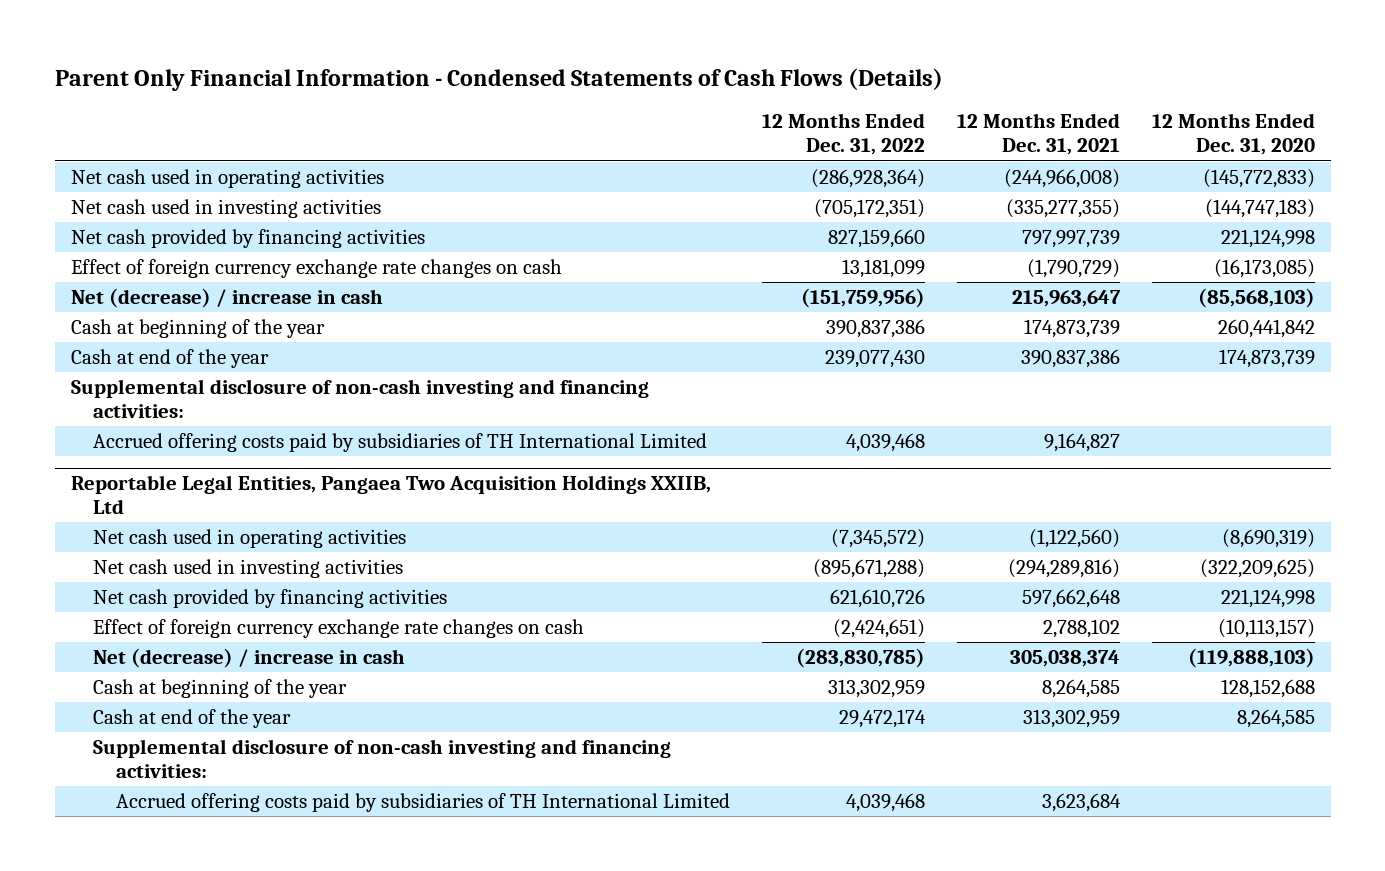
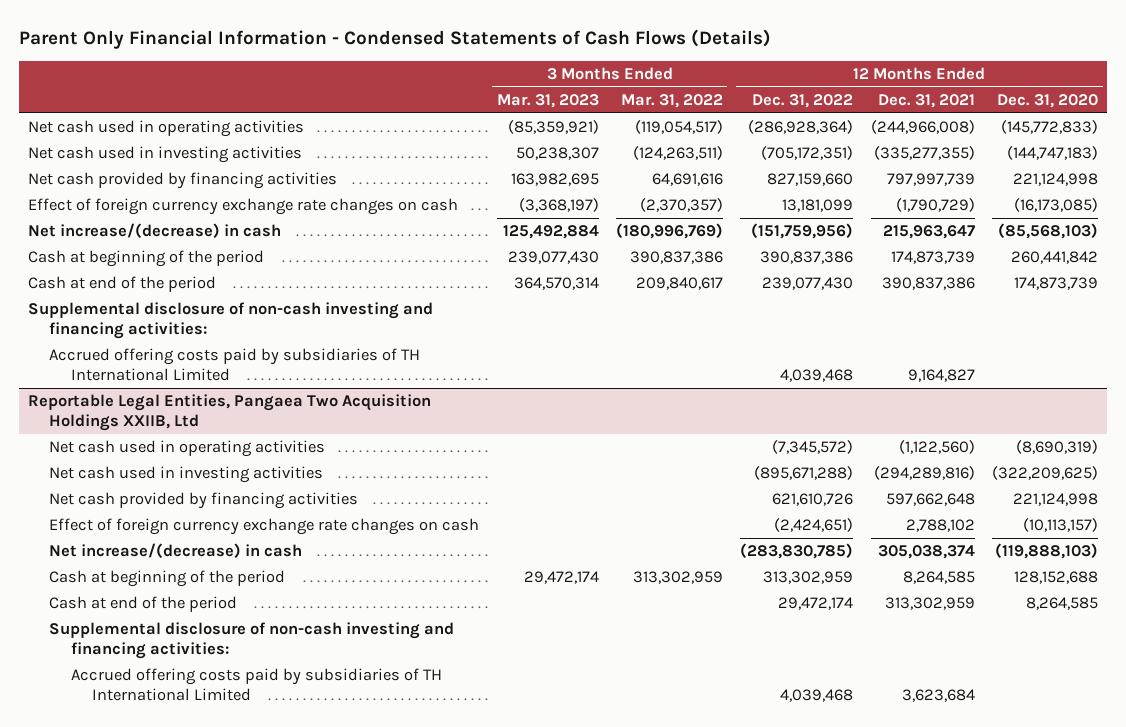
- | 12 Months Ended Dec. 31, 2022 | 12 Months Ended Dec. 31, 2021 | 12 Months Ended Dec. 31, 2020
+ | 3 Months Ended Mar. 31, 2023 | 3 Months Ended Mar. 31, 2022 | 12 Months Ended Dec. 31, 2022 | 12 Months Ended Dec. 31, 2021 | 12 Months Ended Dec. 31, 2020
- Net (decrease) / increase in cash | (151,759,956) | 215,963,647 | (85,568,103)
- Cash at beginning of the year | 390,837,386 | 174,873,739 | 260,441,842
- Cash at end of the year | 239,077,430 | 390,837,386 | 174,873,739
+ Net increase/(decrease) in cash | 125,492,884 | (180,996,769) | (151,759,956) | 215,963,647 | (85,568,103)
+ Cash at beginning of the period | 239,077,430 | 390,837,386 | 390,837,386 | 174,873,739 | 260,441,842
+ Cash at end of the period | 364,570,314 | 209,840,617 | 239,077,430 | 390,837,386 | 174,873,739
@ Reportable Legal Entities, Pangaea Two Acquisition Holdings XXIIB, Ltd
- Net (decrease) / increase in cash | (283,830,785) | 305,038,374 | (119,888,103)
- Cash at beginning of the year | 313,302,959 | 8,264,585 | 128,152,688
- Cash at end of the year | 29,472,174 | 313,302,959 | 8,264,585
+ Net increase/(decrease) in cash | | | (283,830,785) | 305,038,374 | (119,888,103)
+ Cash at beginning of the period | 29,472,174 | 313,302,959 | 313,302,959 | 8,264,585 | 128,152,688
+ Cash at end of the period | | | 29,472,174 | 313,302,959 | 8,264,585

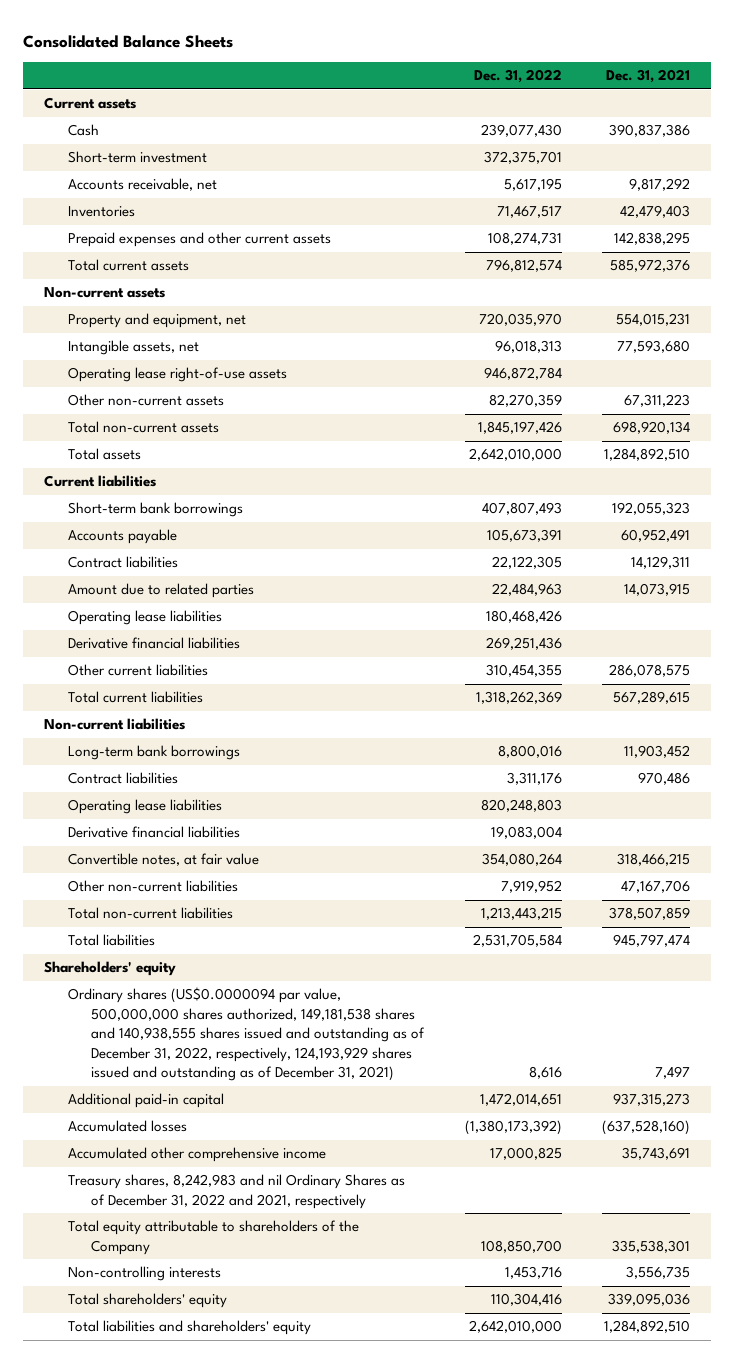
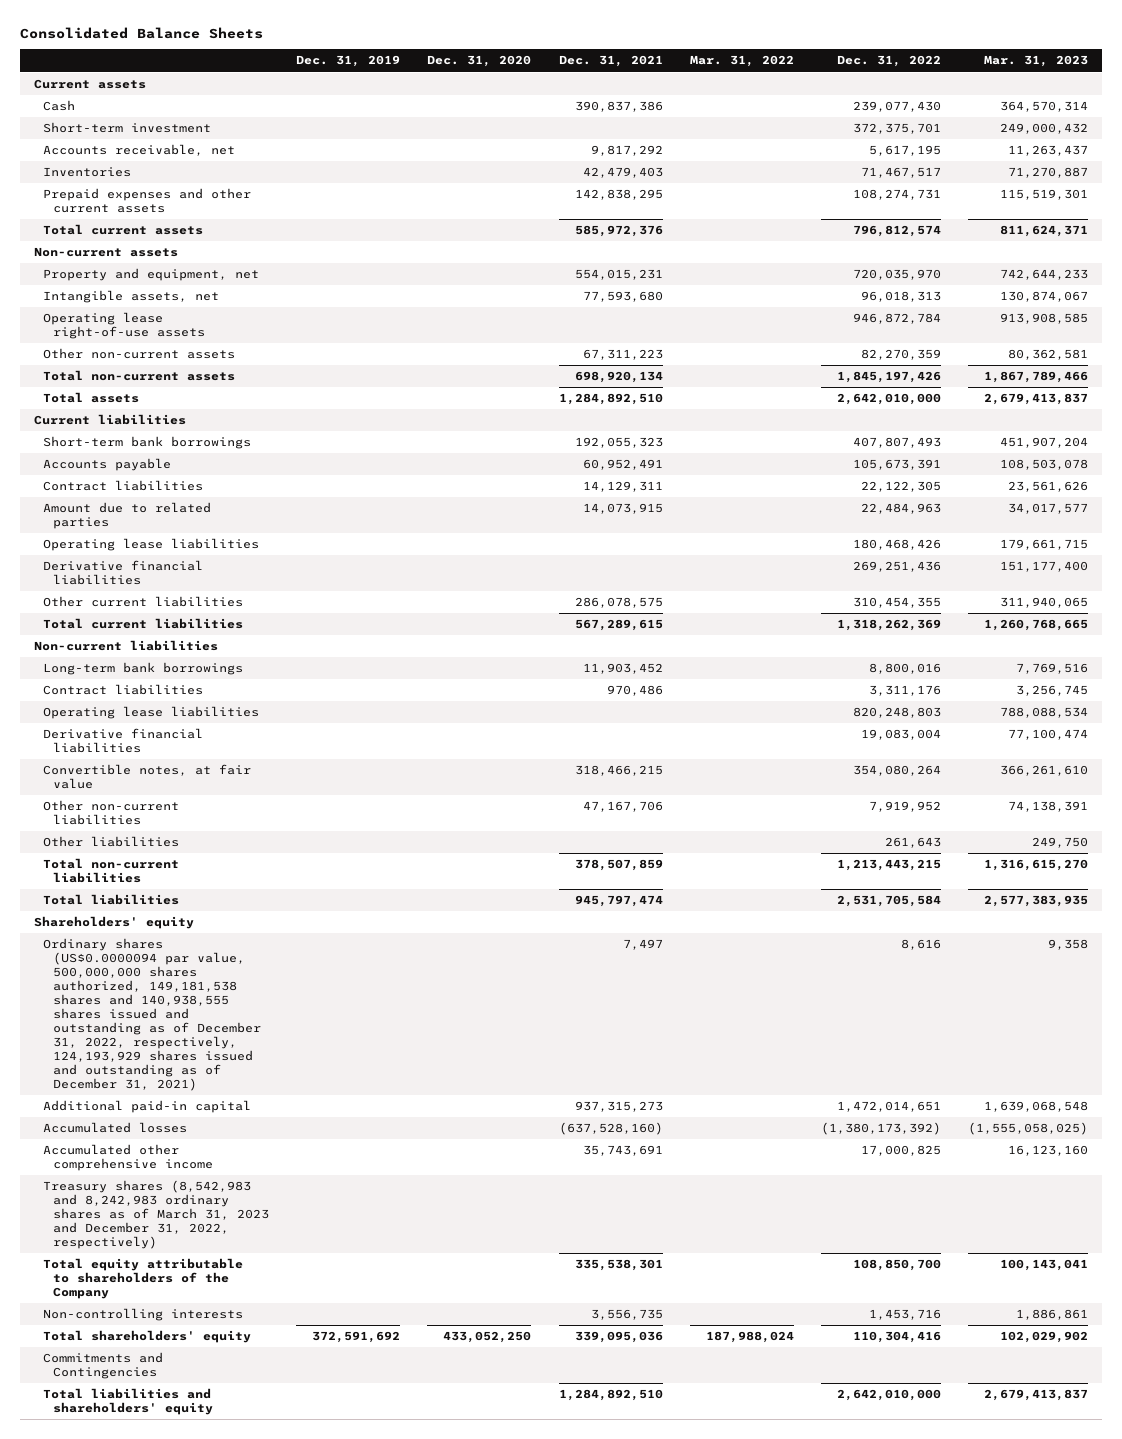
- | Dec. 31, 2022 | Dec. 31, 2021
+ | Dec. 31, 2019 | Dec. 31, 2020 | Dec. 31, 2021 | Mar. 31, 2022 | Dec. 31, 2022 | Mar. 31, 2023
+ Other liabilities | | | | | 261,643 | 249,750
- Treasury shares, 8,242,983 and nil Ordinary Shares as of December 31, 2022 and 2021, respectively
+ Treasury shares (8,542,983 and 8,242,983 ordinary shares as of March 31, 2023 and December 31, 2022, respectively)
+ Commitments and Contingencies

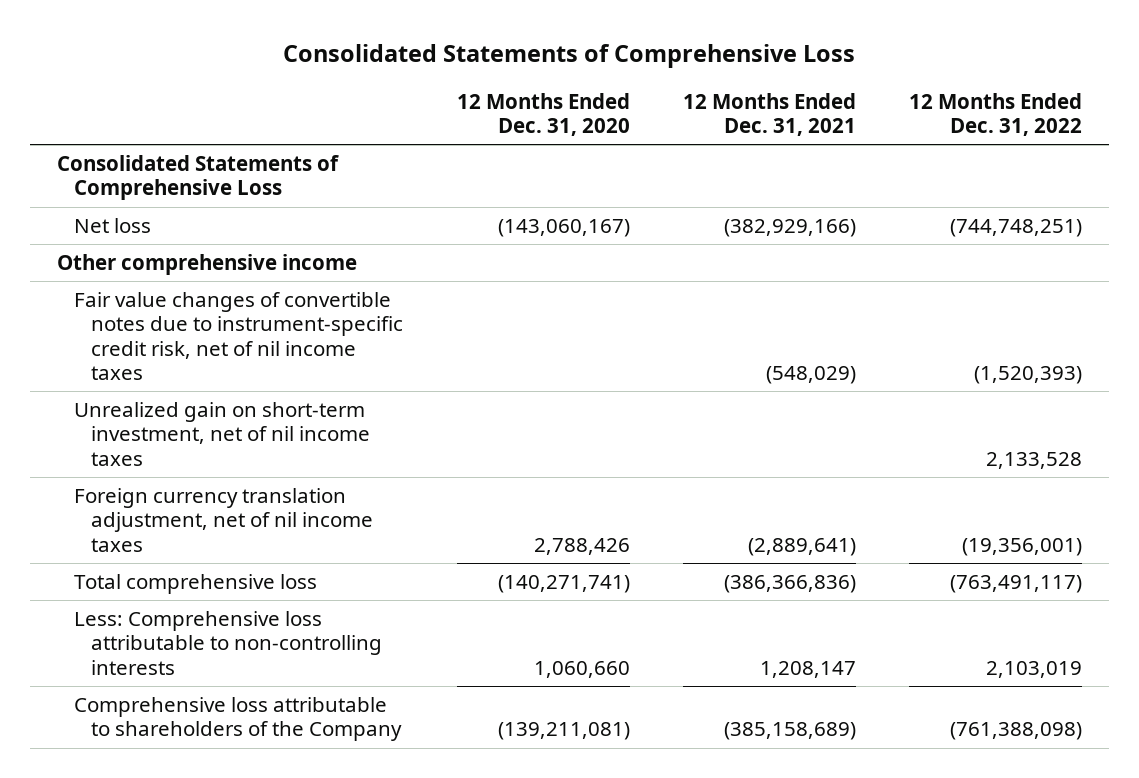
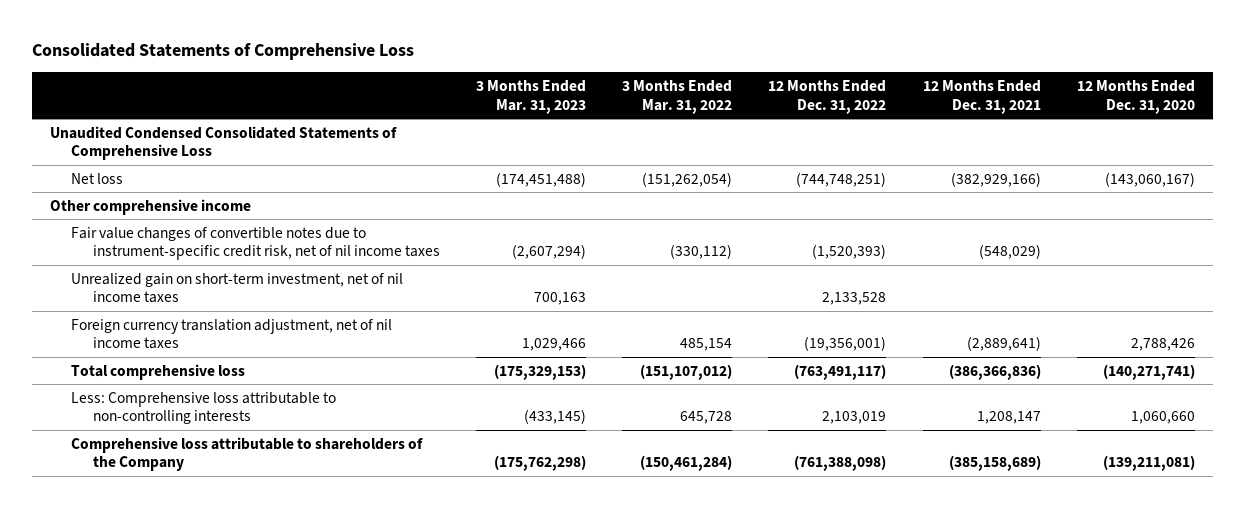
- | 12 Months Ended Dec. 31, 2020 | 12 Months Ended Dec. 31, 2021 | 12 Months Ended Dec. 31, 2022
+ | 3 Months Ended Mar. 31, 2023 | 3 Months Ended Mar. 31, 2022 | 12 Months Ended Dec. 31, 2022 | 12 Months Ended Dec. 31, 2021 | 12 Months Ended Dec. 31, 2020
- Consolidated Statements of Comprehensive Loss
+ Unaudited Condensed Consolidated Statements of Comprehensive Loss

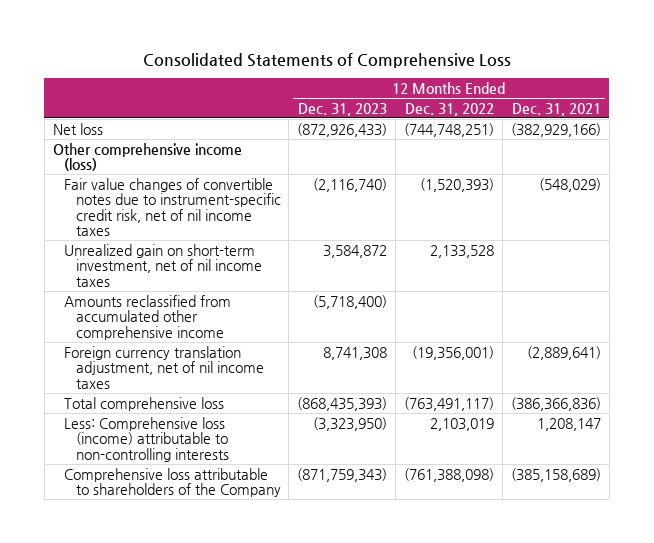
- | 3 Months Ended Mar. 31, 2023 | 3 Months Ended Mar. 31, 2022 | 12 Months Ended Dec. 31, 2022 | 12 Months Ended Dec. 31, 2021 | 12 Months Ended Dec. 31, 2020
+ | 12 Months Ended Dec. 31, 2023 | 12 Months Ended Dec. 31, 2022 | 12 Months Ended Dec. 31, 2021
- Unaudited Condensed Consolidated Statements of Comprehensive Loss
- Other comprehensive income
+ Other comprehensive income (loss)
+ Amounts reclassified from accumulated other comprehensive income | (5,718,400) | |
- Less: Comprehensive loss attributable to non-controlling interests | (433,145) | 645,728 | 2,103,019 | 1,208,147 | 1,060,660
+ Less: Comprehensive loss (income) attributable to non-controlling interests | (3,323,950) | 2,103,019 | 1,208,147

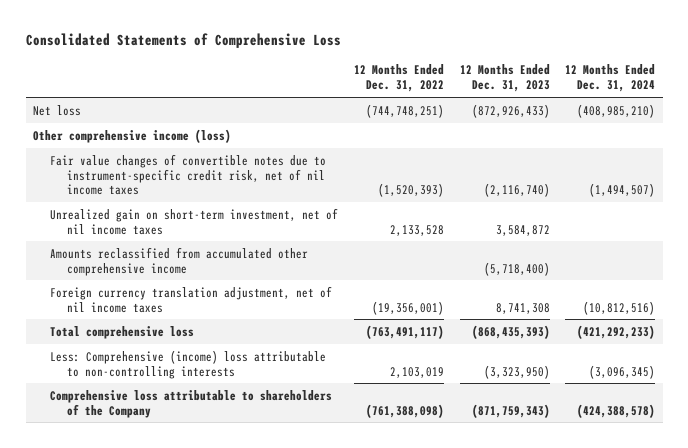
- | 12 Months Ended Dec. 31, 2023 | 12 Months Ended Dec. 31, 2022 | 12 Months Ended Dec. 31, 2021
+ | 12 Months Ended Dec. 31, 2022 | 12 Months Ended Dec. 31, 2023 | 12 Months Ended Dec. 31, 2024
- Less: Comprehensive loss (income) attributable to non-controlling interests | (3,323,950) | 2,103,019 | 1,208,147
+ Less: Comprehensive (income) loss attributable to non-controlling interests | 2,103,019 | (3,323,950) | (3,096,345)

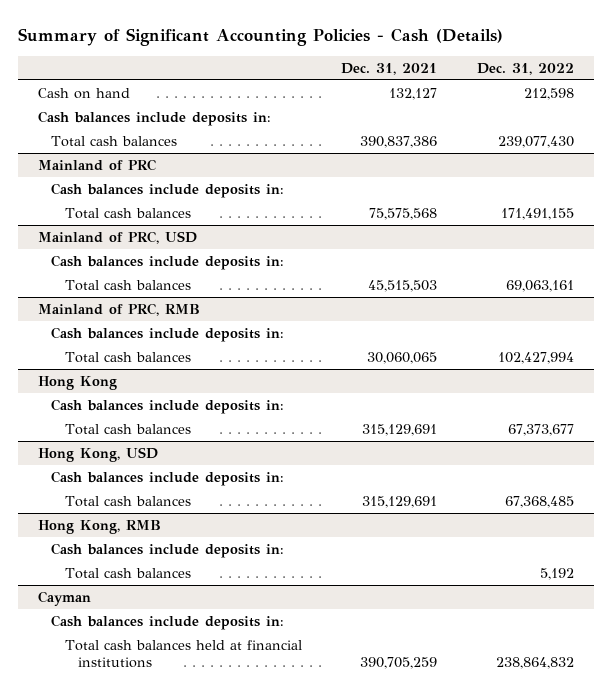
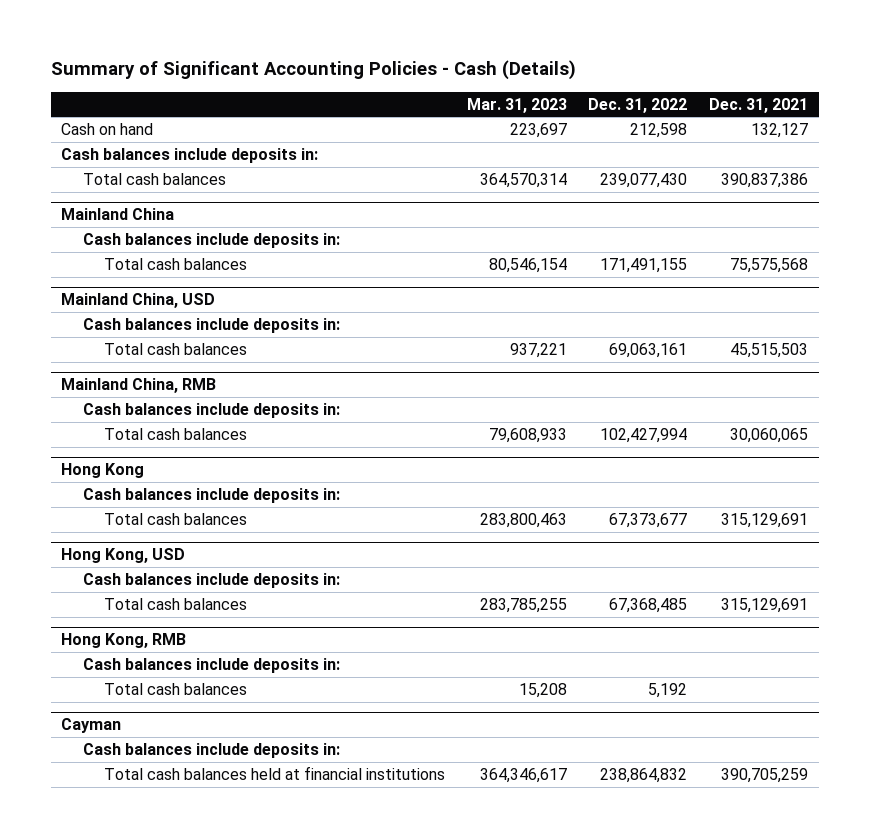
- | Dec. 31, 2021 | Dec. 31, 2022
+ | Mar. 31, 2023 | Dec. 31, 2022 | Dec. 31, 2021
- Mainland of PRC
+ Mainland China
- Mainland of PRC, USD
+ Mainland China, USD
- Mainland of PRC, RMB
+ Mainland China, RMB

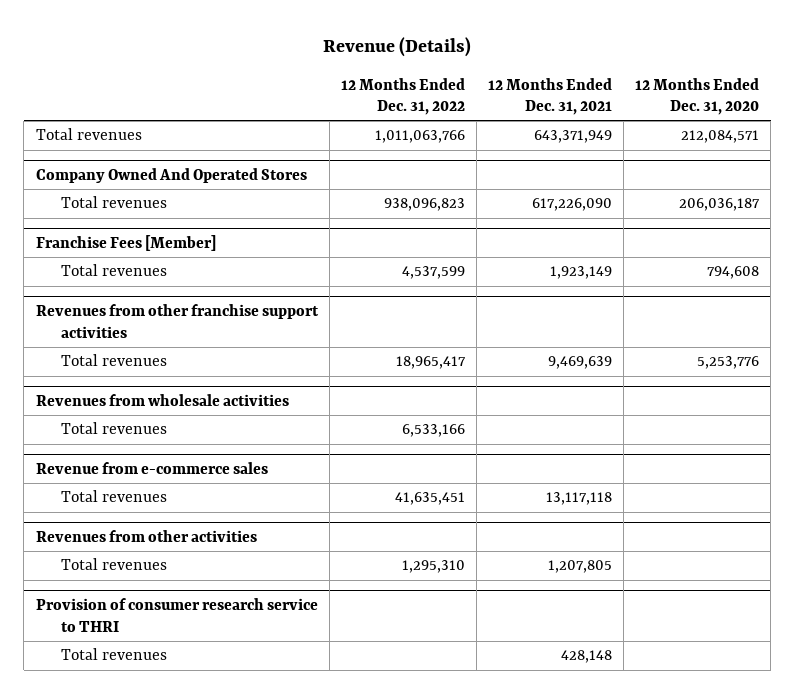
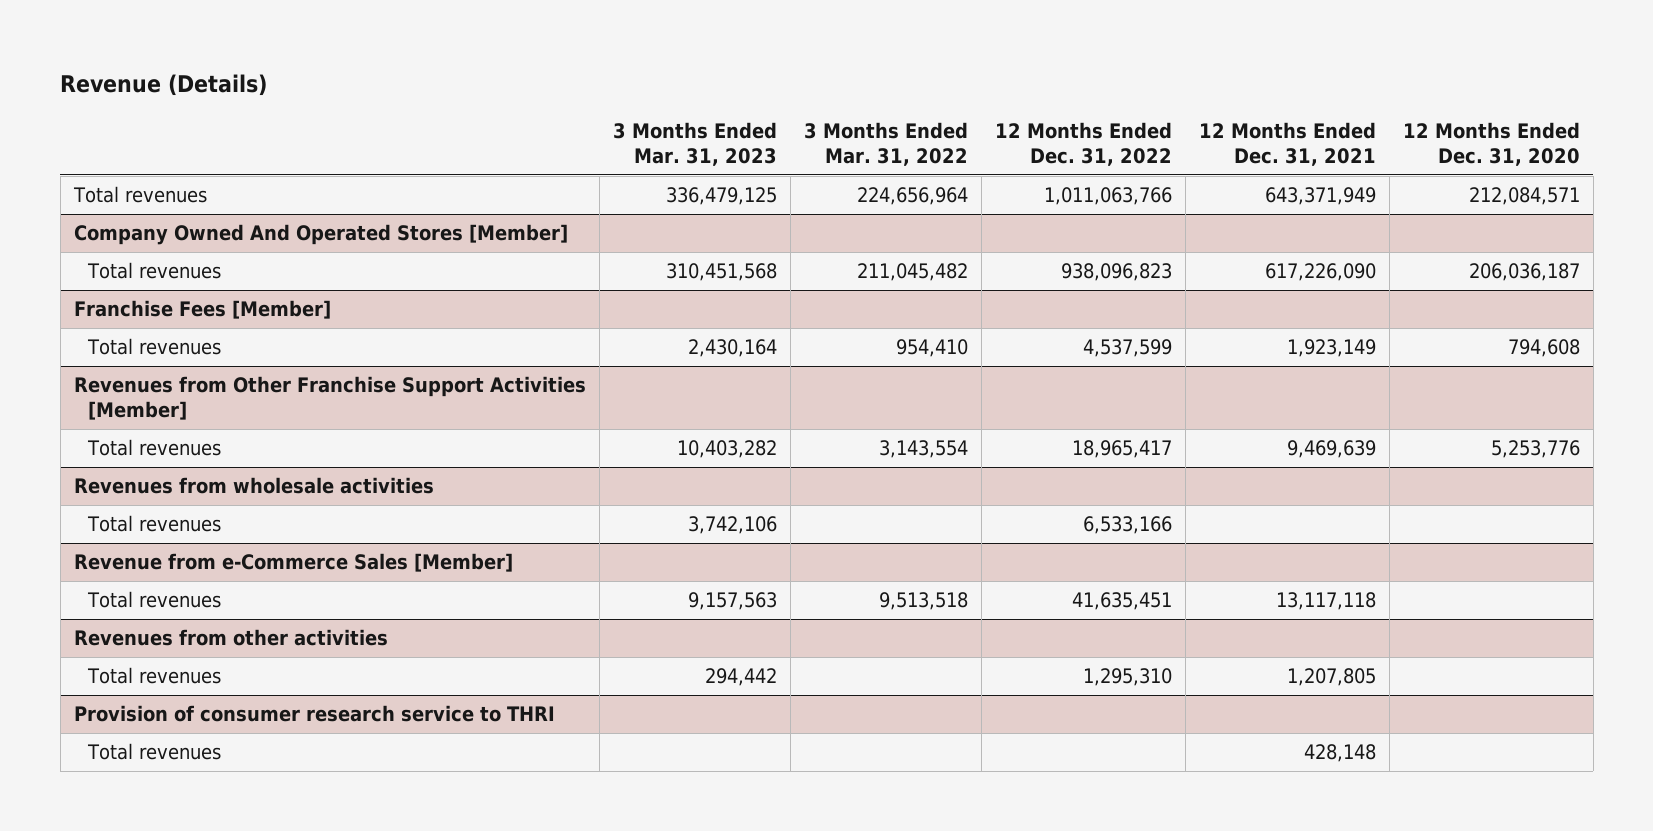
- | 12 Months Ended Dec. 31, 2022 | 12 Months Ended Dec. 31, 2021 | 12 Months Ended Dec. 31, 2020
+ | 3 Months Ended Mar. 31, 2023 | 3 Months Ended Mar. 31, 2022 | 12 Months Ended Dec. 31, 2022 | 12 Months Ended Dec. 31, 2021 | 12 Months Ended Dec. 31, 2020
- Company Owned And Operated Stores
+ Company Owned And Operated Stores [Member]
- Revenues from other franchise support activities
+ Revenues from Other Franchise Support Activities [Member]
- Revenue from e-commerce sales
+ Revenue from e-Commerce Sales [Member]

